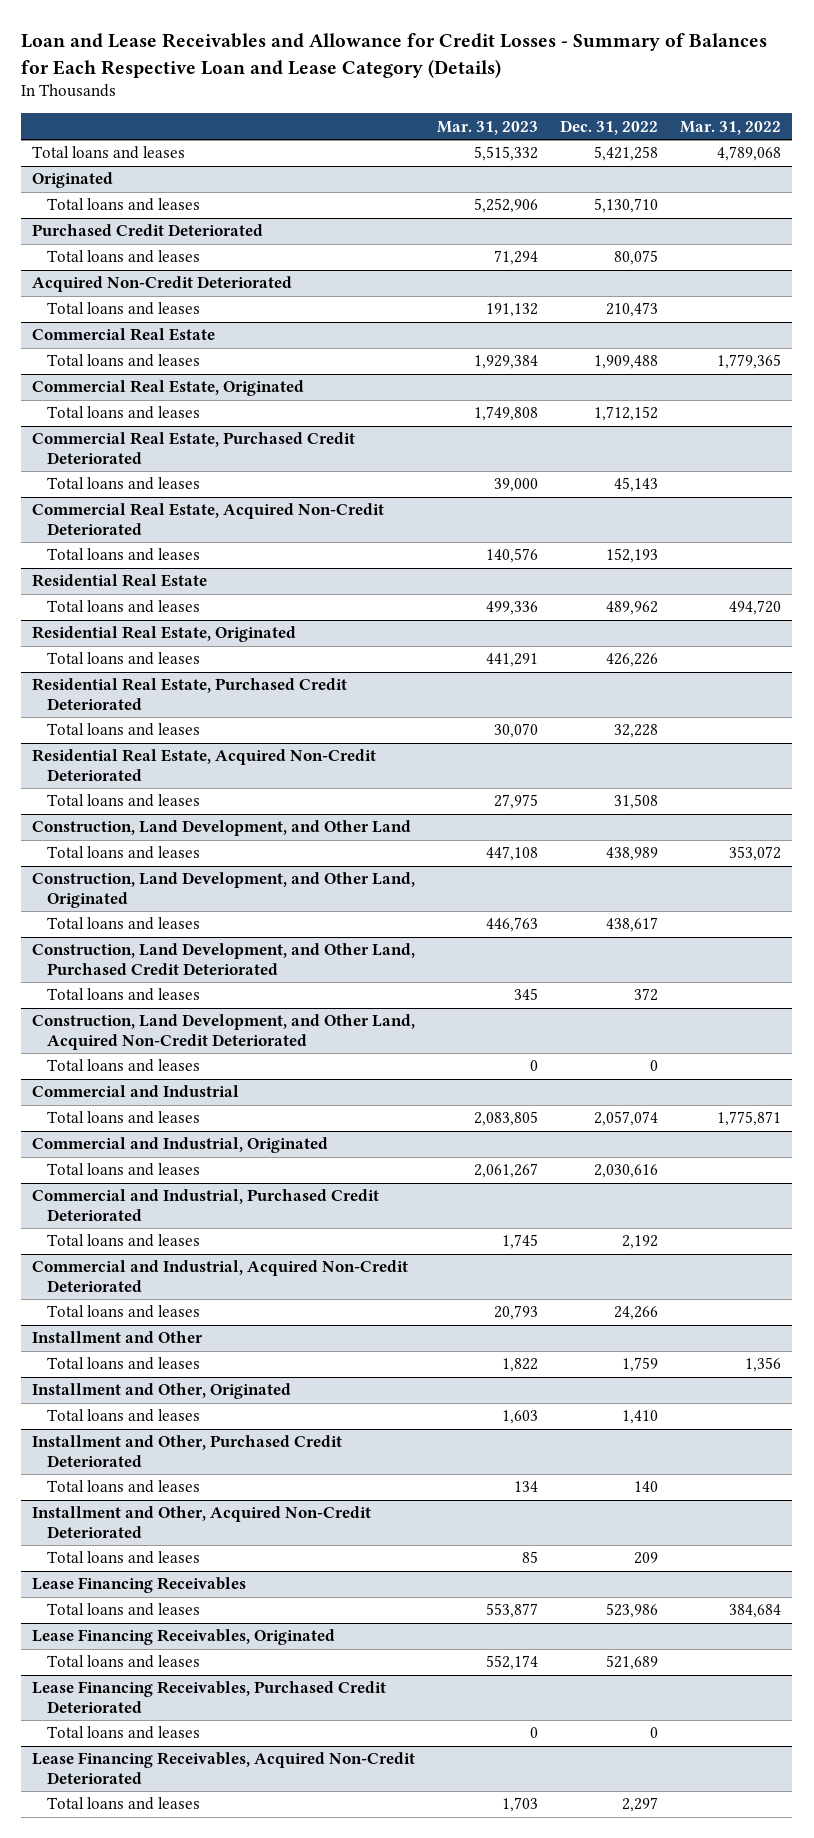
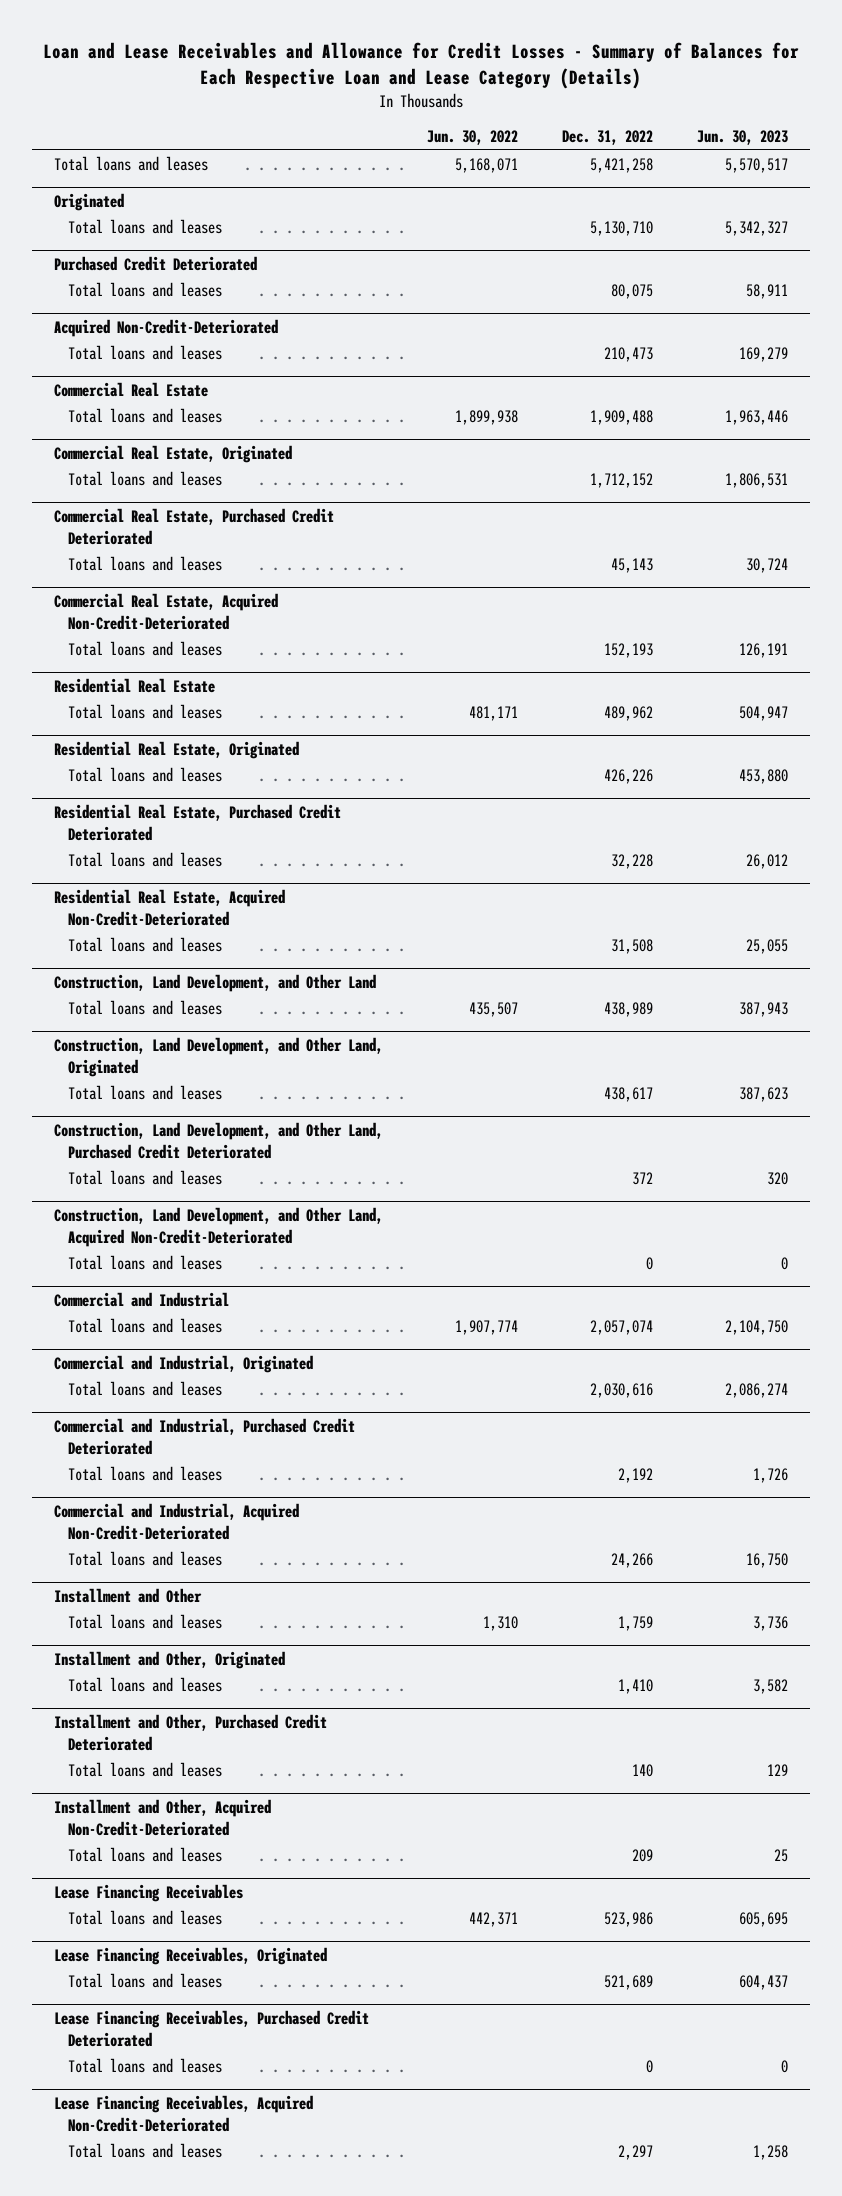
- | Mar. 31, 2023 | Dec. 31, 2022 | Mar. 31, 2022
+ | Jun. 30, 2022 | Dec. 31, 2022 | Jun. 30, 2023
- Acquired Non-Credit Deteriorated
+ Acquired Non-Credit-Deteriorated
- Commercial Real Estate, Acquired Non-Credit Deteriorated
+ Commercial Real Estate, Acquired Non-Credit-Deteriorated
- Residential Real Estate, Acquired Non-Credit Deteriorated
+ Residential Real Estate, Acquired Non-Credit-Deteriorated
- Construction, Land Development, and Other Land, Acquired Non-Credit Deteriorated
+ Construction, Land Development, and Other Land, Acquired Non-Credit-Deteriorated
- Commercial and Industrial, Acquired Non-Credit Deteriorated
+ Commercial and Industrial, Acquired Non-Credit-Deteriorated
- Installment and Other, Acquired Non-Credit Deteriorated
+ Installment and Other, Acquired Non-Credit-Deteriorated
- Lease Financing Receivables, Acquired Non-Credit Deteriorated
+ Lease Financing Receivables, Acquired Non-Credit-Deteriorated

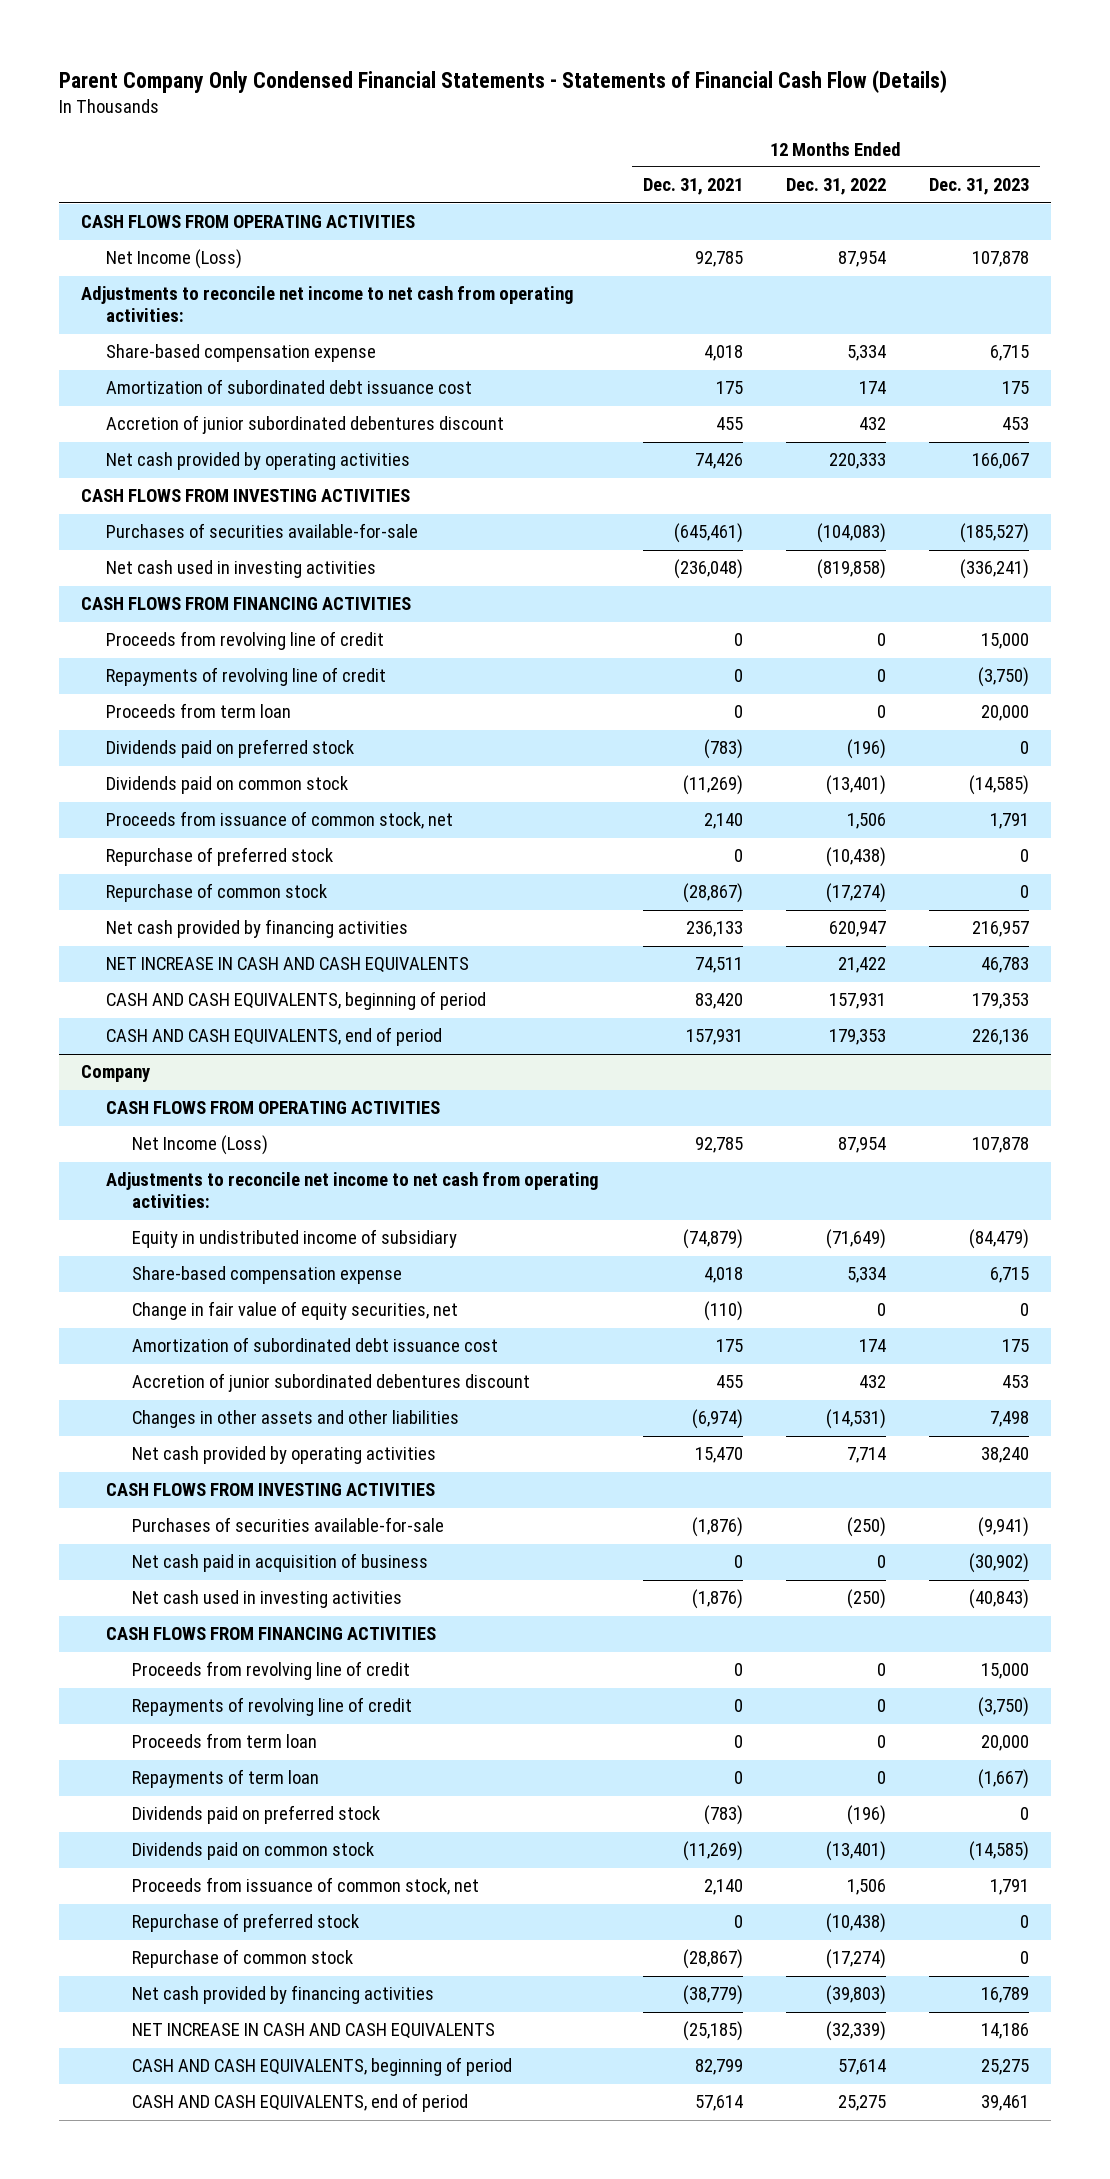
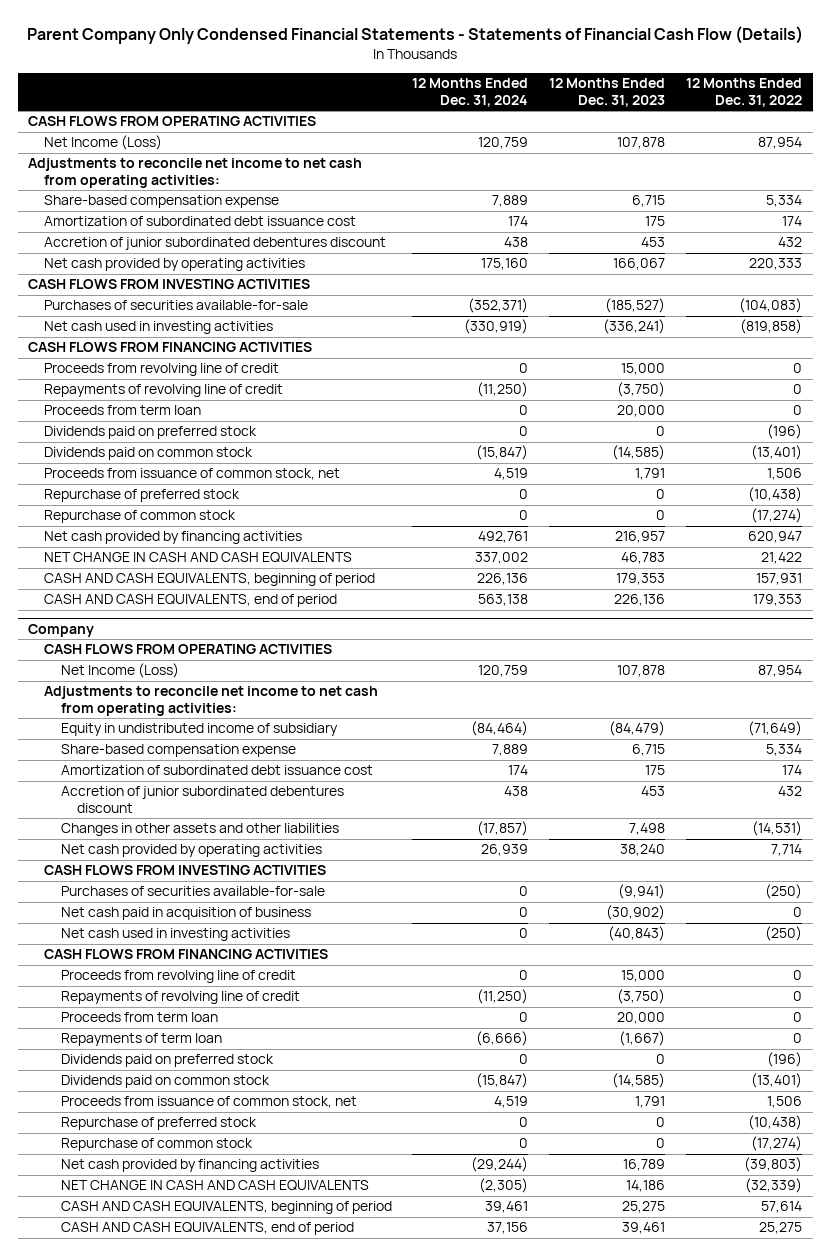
- | 12 Months Ended Dec. 31, 2021 | 12 Months Ended Dec. 31, 2022 | 12 Months Ended Dec. 31, 2023
+ | 12 Months Ended Dec. 31, 2024 | 12 Months Ended Dec. 31, 2023 | 12 Months Ended Dec. 31, 2022
- NET INCREASE IN CASH AND CASH EQUIVALENTS | 74,511 | 21,422 | 46,783
+ NET CHANGE IN CASH AND CASH EQUIVALENTS | 337,002 | 46,783 | 21,422
@ Company
- Change in fair value of equity securities, net | (110) | 0 | 0
- NET INCREASE IN CASH AND CASH EQUIVALENTS | (25,185) | (32,339) | 14,186
+ NET CHANGE IN CASH AND CASH EQUIVALENTS | (2,305) | 14,186 | (32,339)

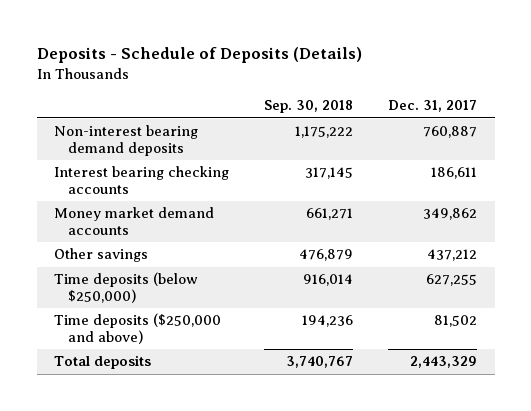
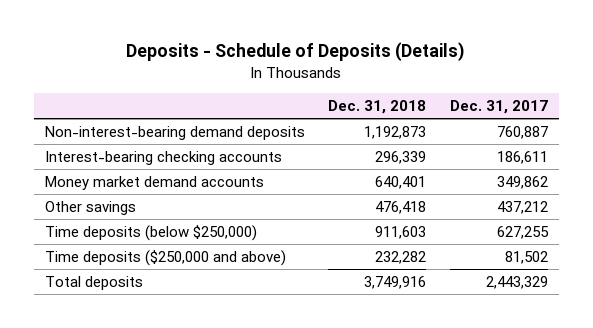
- | Sep. 30, 2018 | Dec. 31, 2017
+ | Dec. 31, 2018 | Dec. 31, 2017
- Non-interest bearing demand deposits | 1,175,222 | 760,887
- Interest bearing checking accounts | 317,145 | 186,611
+ Non-interest-bearing demand deposits | 1,192,873 | 760,887
+ Interest-bearing checking accounts | 296,339 | 186,611

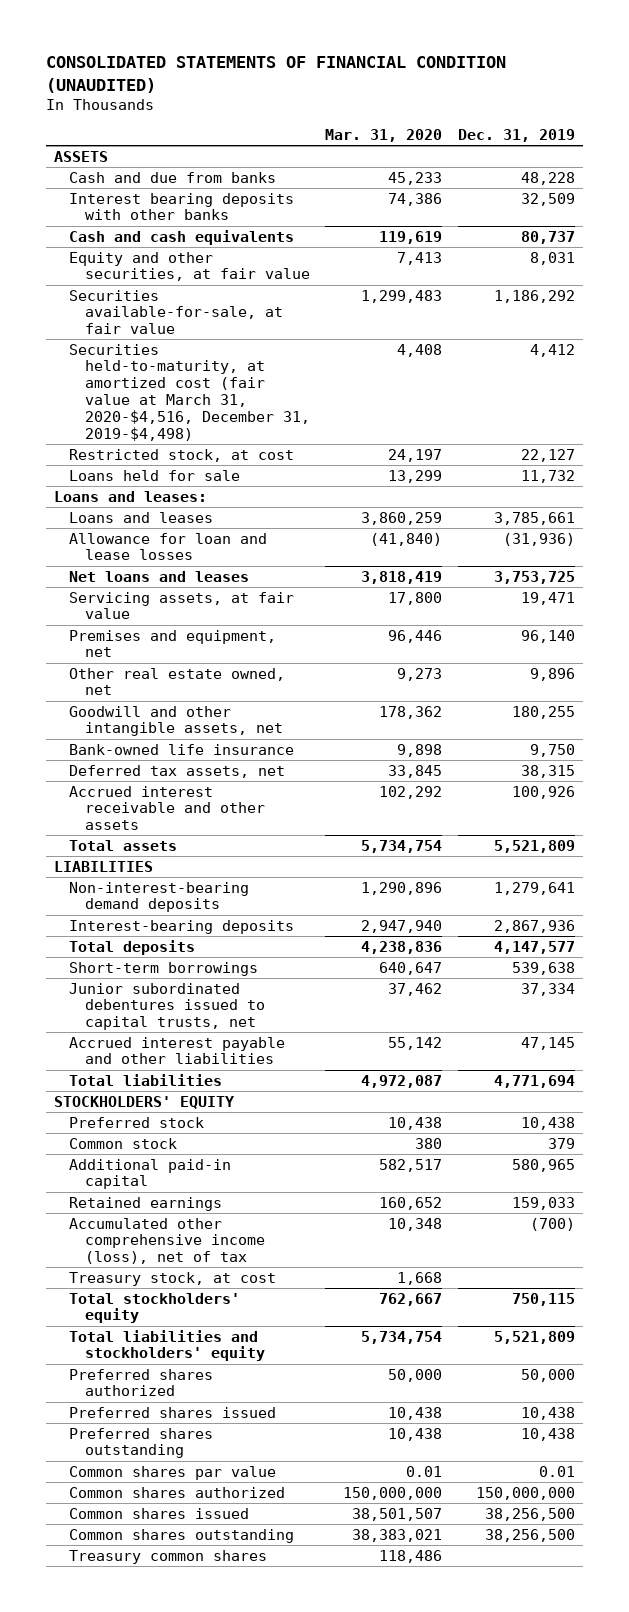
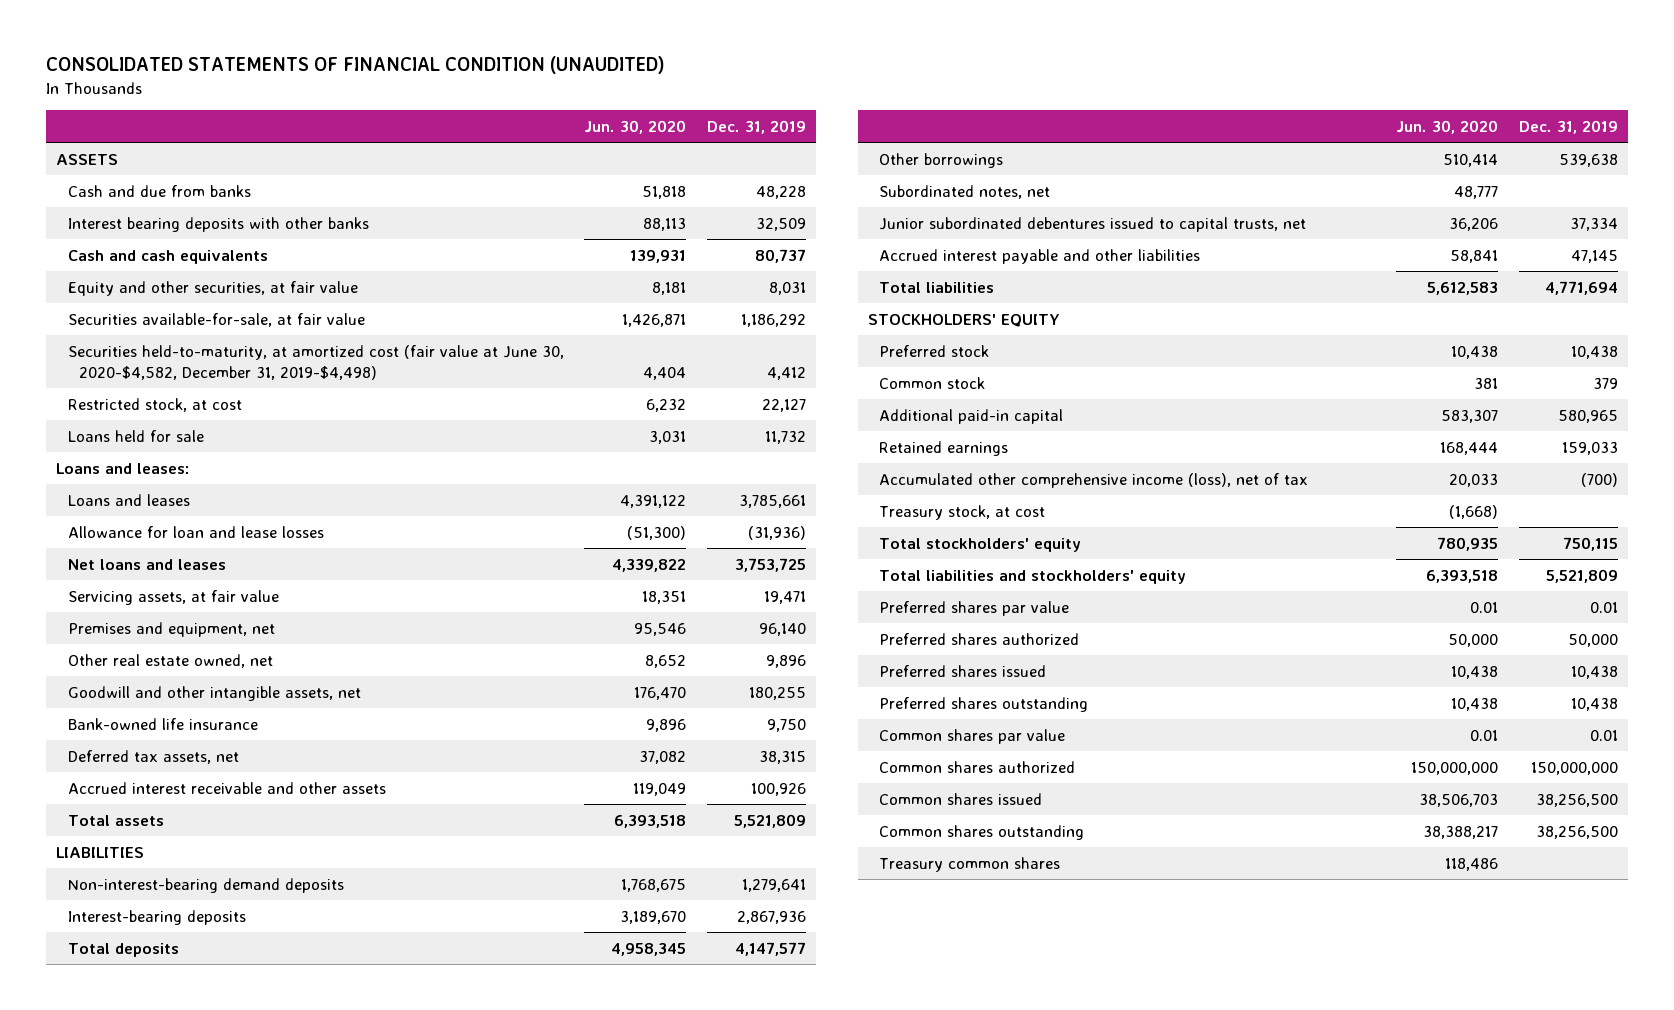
- | Mar. 31, 2020 | Dec. 31, 2019
+ | Jun. 30, 2020 | Dec. 31, 2019
- Securities held-to-maturity, at amortized cost (fair value at March 31, 2020-$4,516, December 31, 2019-$4,498) | 4,408 | 4,412
+ Securities held-to-maturity, at amortized cost (fair value at June 30, 2020-$4,582, December 31, 2019-$4,498) | 4,404 | 4,412
- Short-term borrowings | 640,647 | 539,638
+ Other borrowings | 510,414 | 539,638
+ Subordinated notes, net | 48,777 |
+ Preferred shares par value | 0.01 | 0.01

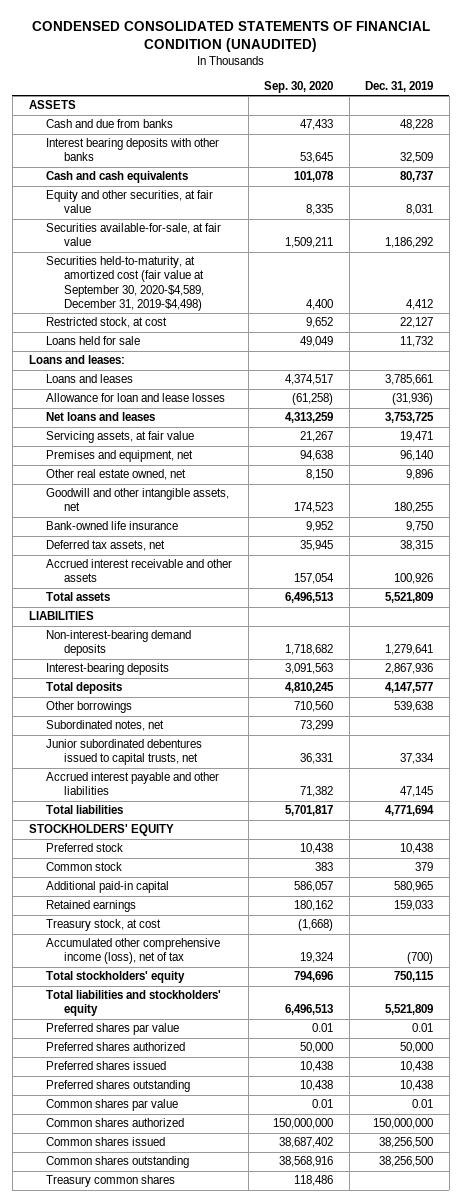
- CONSOLIDATED STATEMENTS OF FINANCIAL CONDITION (UNAUDITED)
+ CONDENSED CONSOLIDATED STATEMENTS OF FINANCIAL CONDITION (UNAUDITED)
- | Jun. 30, 2020 | Dec. 31, 2019
+ | Sep. 30, 2020 | Dec. 31, 2019
- Securities held-to-maturity, at amortized cost (fair value at June 30, 2020-$4,582, December 31, 2019-$4,498) | 4,404 | 4,412
+ Securities held-to-maturity, at amortized cost (fair value at September 30, 2020-$4,589, December 31, 2019-$4,498) | 4,400 | 4,412
moved down: Accumulated other comprehensive income (loss), net of tax | 19,324 | (700)

